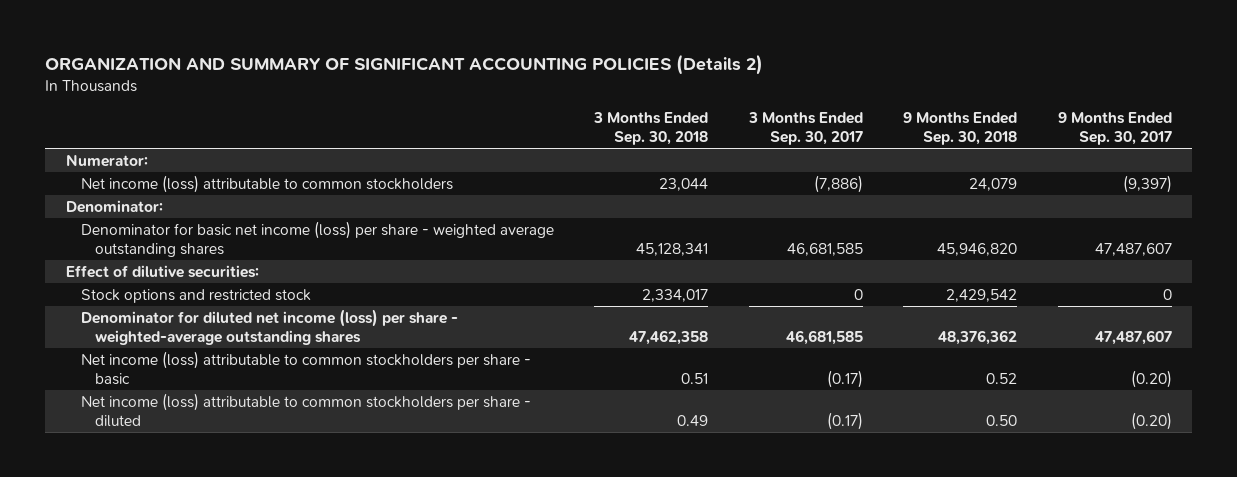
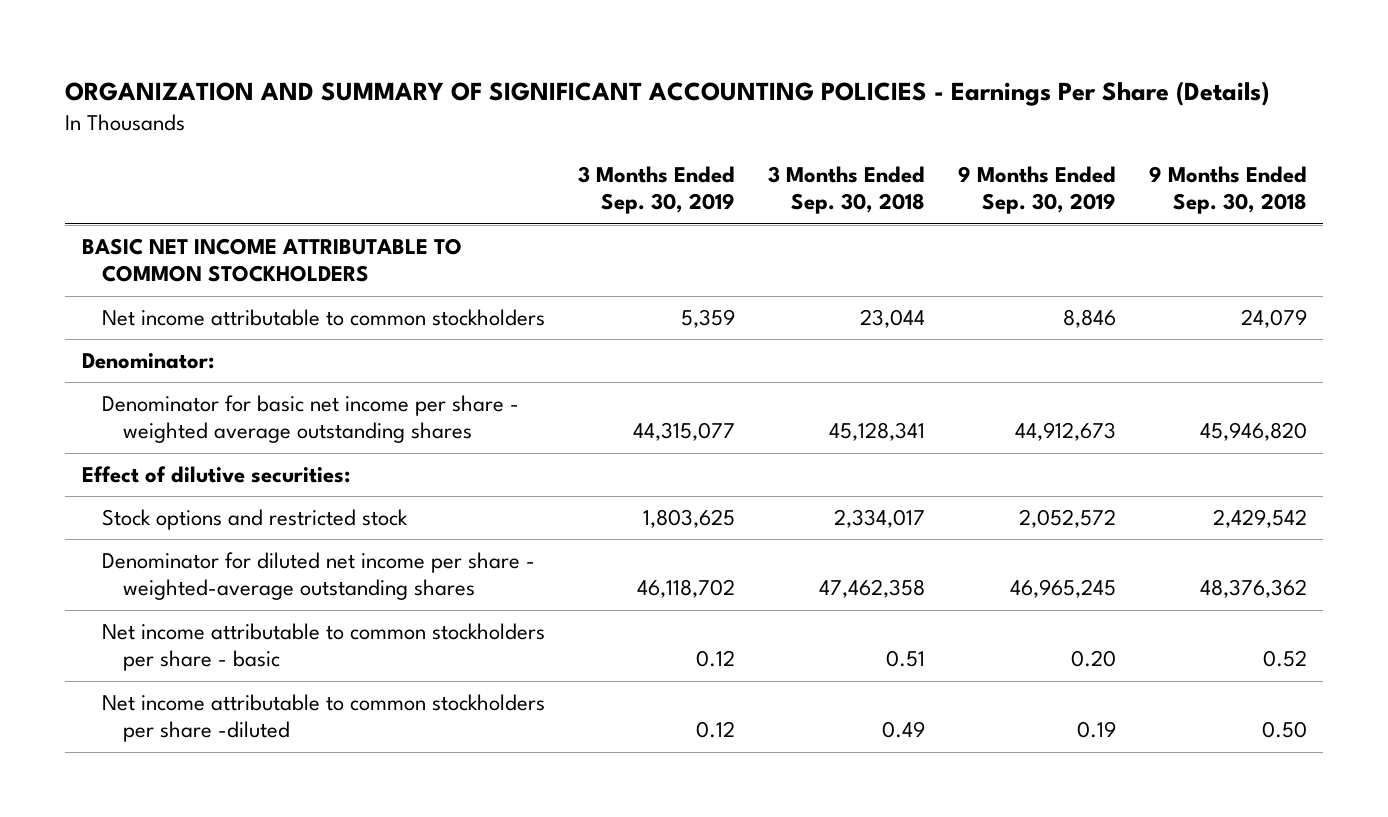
- ORGANIZATION AND SUMMARY OF SIGNIFICANT ACCOUNTING POLICIES (Details 2)
+ ORGANIZATION AND SUMMARY OF SIGNIFICANT ACCOUNTING POLICIES - Earnings Per Share (Details)
- | 3 Months Ended Sep. 30, 2018 | 3 Months Ended Sep. 30, 2017 | 9 Months Ended Sep. 30, 2018 | 9 Months Ended Sep. 30, 2017
+ | 3 Months Ended Sep. 30, 2019 | 3 Months Ended Sep. 30, 2018 | 9 Months Ended Sep. 30, 2019 | 9 Months Ended Sep. 30, 2018
- Numerator:
- Net income (loss) attributable to common stockholders | 23,044 | (7,886) | 24,079 | (9,397)
+ BASIC NET INCOME ATTRIBUTABLE TO COMMON STOCKHOLDERS
+ Net income attributable to common stockholders | 5,359 | 23,044 | 8,846 | 24,079
- Denominator for basic net income (loss) per share - weighted average outstanding shares | 45,128,341 | 46,681,585 | 45,946,820 | 47,487,607
+ Denominator for basic net income per share - weighted average outstanding shares | 44,315,077 | 45,128,341 | 44,912,673 | 45,946,820
- Denominator for diluted net income (loss) per share - weighted-average outstanding shares | 47,462,358 | 46,681,585 | 48,376,362 | 47,487,607
- Net income (loss) attributable to common stockholders per share - basic | 0.51 | (0.17) | 0.52 | (0.20)
- Net income (loss) attributable to common stockholders per share - diluted | 0.49 | (0.17) | 0.50 | (0.20)
+ Denominator for diluted net income per share - weighted-average outstanding shares | 46,118,702 | 47,462,358 | 46,965,245 | 48,376,362
+ Net income attributable to common stockholders per share - basic | 0.12 | 0.51 | 0.20 | 0.52
+ Net income attributable to common stockholders per share -diluted | 0.12 | 0.49 | 0.19 | 0.50

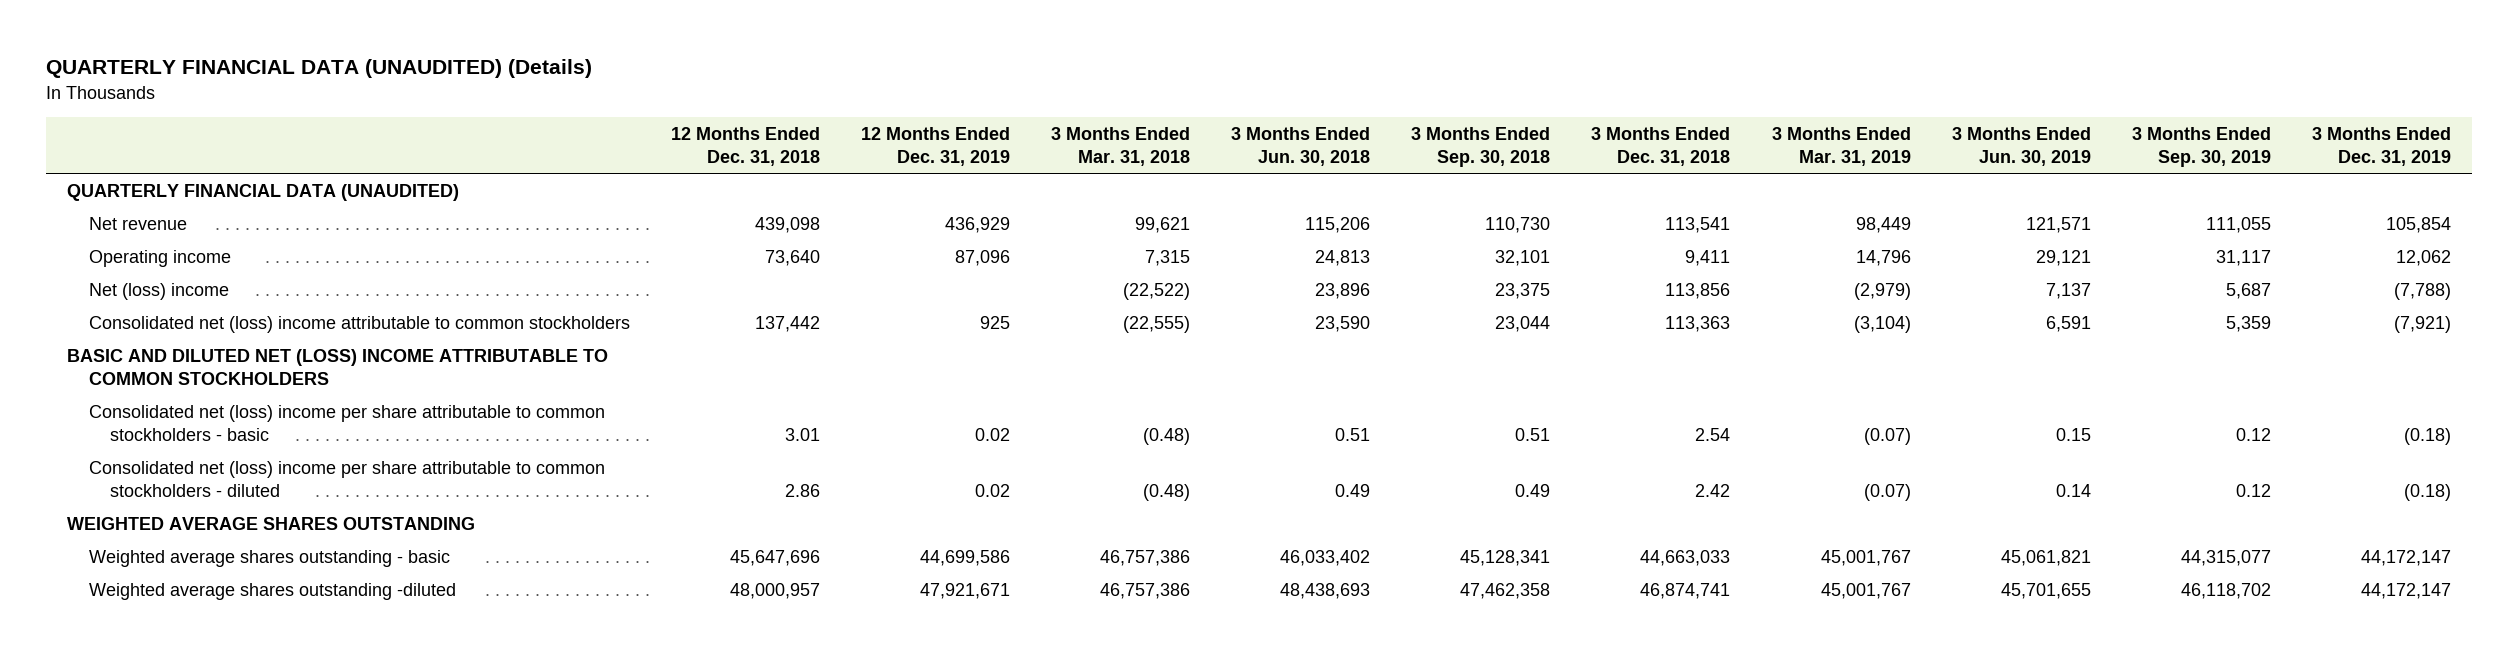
- ORGANIZATION AND SUMMARY OF SIGNIFICANT ACCOUNTING POLICIES - Earnings Per Share (Details)
+ QUARTERLY FINANCIAL DATA (UNAUDITED) (Details)
- | 3 Months Ended Sep. 30, 2019 | 3 Months Ended Sep. 30, 2018 | 9 Months Ended Sep. 30, 2019 | 9 Months Ended Sep. 30, 2018
+ | 12 Months Ended Dec. 31, 2018 | 12 Months Ended Dec. 31, 2019 | 3 Months Ended Mar. 31, 2018 | 3 Months Ended Jun. 30, 2018 | 3 Months Ended Sep. 30, 2018 | 3 Months Ended Dec. 31, 2018 | 3 Months Ended Mar. 31, 2019 | 3 Months Ended Jun. 30, 2019 | 3 Months Ended Sep. 30, 2019 | 3 Months Ended Dec. 31, 2019
- BASIC NET INCOME ATTRIBUTABLE TO COMMON STOCKHOLDERS
- Net income attributable to common stockholders | 5,359 | 23,044 | 8,846 | 24,079
- Denominator:
- Denominator for basic net income per share - weighted average outstanding shares | 44,315,077 | 45,128,341 | 44,912,673 | 45,946,820
- Effect of dilutive securities:
- Stock options and restricted stock | 1,803,625 | 2,334,017 | 2,052,572 | 2,429,542
- Denominator for diluted net income per share - weighted-average outstanding shares | 46,118,702 | 47,462,358 | 46,965,245 | 48,376,362
- Net income attributable to common stockholders per share - basic | 0.12 | 0.51 | 0.20 | 0.52
- Net income attributable to common stockholders per share -diluted | 0.12 | 0.49 | 0.19 | 0.50
+ QUARTERLY FINANCIAL DATA (UNAUDITED)
+ Net revenue | 439,098 | 436,929 | 99,621 | 115,206 | 110,730 | 113,541 | 98,449 | 121,571 | 111,055 | 105,854
+ Operating income | 73,640 | 87,096 | 7,315 | 24,813 | 32,101 | 9,411 | 14,796 | 29,121 | 31,117 | 12,062
+ Net (loss) income | | | (22,522) | 23,896 | 23,375 | 113,856 | (2,979) | 7,137 | 5,687 | (7,788)
+ Consolidated net (loss) income attributable to common stockholders | 137,442 | 925 | (22,555) | 23,590 | 23,044 | 113,363 | (3,104) | 6,591 | 5,359 | (7,921)
+ BASIC AND DILUTED NET (LOSS) INCOME ATTRIBUTABLE TO COMMON STOCKHOLDERS
+ Consolidated net (loss) income per share attributable to common stockholders - basic | 3.01 | 0.02 | (0.48) | 0.51 | 0.51 | 2.54 | (0.07) | 0.15 | 0.12 | (0.18)
+ Consolidated net (loss) income per share attributable to common stockholders - diluted | 2.86 | 0.02 | (0.48) | 0.49 | 0.49 | 2.42 | (0.07) | 0.14 | 0.12 | (0.18)
+ WEIGHTED AVERAGE SHARES OUTSTANDING
+ Weighted average shares outstanding - basic | 45,647,696 | 44,699,586 | 46,757,386 | 46,033,402 | 45,128,341 | 44,663,033 | 45,001,767 | 45,061,821 | 44,315,077 | 44,172,147
+ Weighted average shares outstanding -diluted | 48,000,957 | 47,921,671 | 46,757,386 | 48,438,693 | 47,462,358 | 46,874,741 | 45,001,767 | 45,701,655 | 46,118,702 | 44,172,147

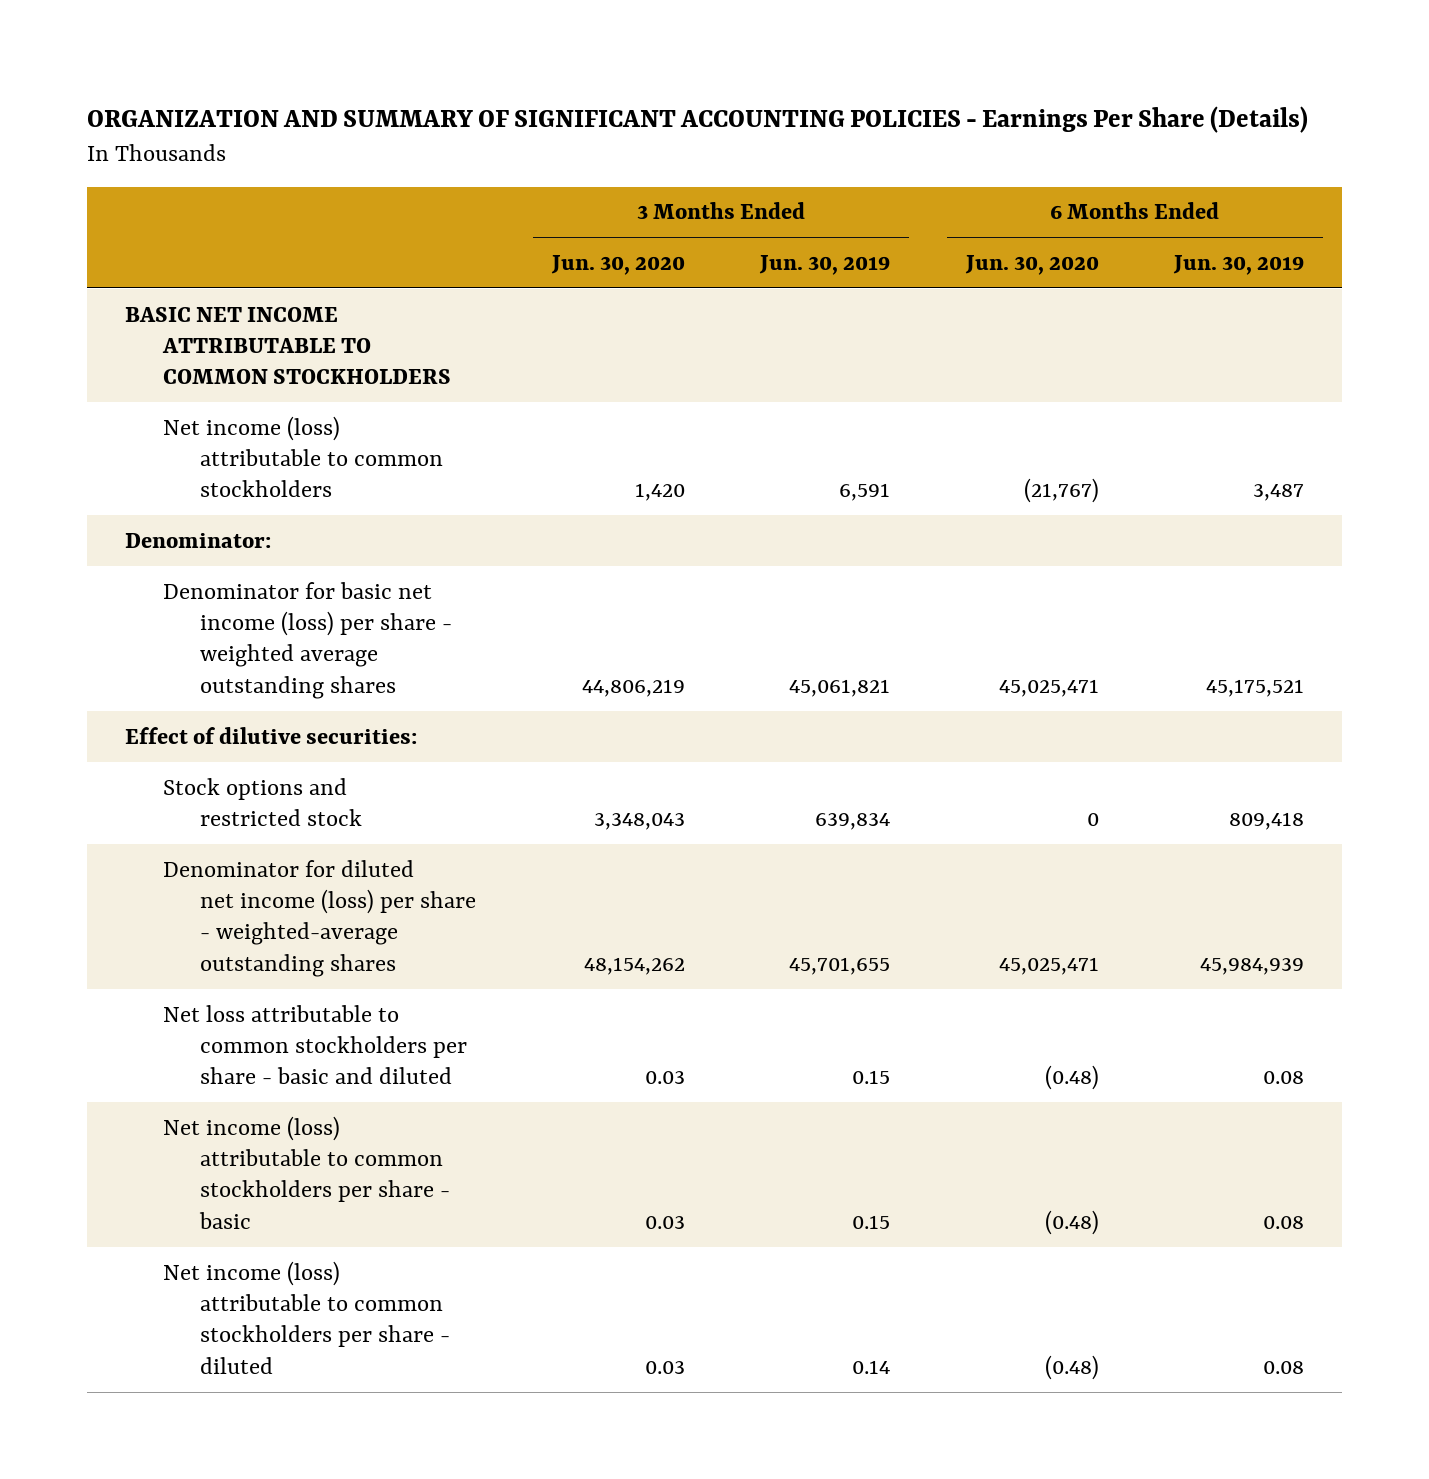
- QUARTERLY FINANCIAL DATA (UNAUDITED) (Details)
+ ORGANIZATION AND SUMMARY OF SIGNIFICANT ACCOUNTING POLICIES - Earnings Per Share (Details)
- | 12 Months Ended Dec. 31, 2018 | 12 Months Ended Dec. 31, 2019 | 3 Months Ended Mar. 31, 2018 | 3 Months Ended Jun. 30, 2018 | 3 Months Ended Sep. 30, 2018 | 3 Months Ended Dec. 31, 2018 | 3 Months Ended Mar. 31, 2019 | 3 Months Ended Jun. 30, 2019 | 3 Months Ended Sep. 30, 2019 | 3 Months Ended Dec. 31, 2019
+ | 3 Months Ended Jun. 30, 2020 | 3 Months Ended Jun. 30, 2019 | 6 Months Ended Jun. 30, 2020 | 6 Months Ended Jun. 30, 2019
- QUARTERLY FINANCIAL DATA (UNAUDITED)
- Net revenue | 439,098 | 436,929 | 99,621 | 115,206 | 110,730 | 113,541 | 98,449 | 121,571 | 111,055 | 105,854
- Operating income | 73,640 | 87,096 | 7,315 | 24,813 | 32,101 | 9,411 | 14,796 | 29,121 | 31,117 | 12,062
- Net (loss) income | | | (22,522) | 23,896 | 23,375 | 113,856 | (2,979) | 7,137 | 5,687 | (7,788)
- Consolidated net (loss) income attributable to common stockholders | 137,442 | 925 | (22,555) | 23,590 | 23,044 | 113,363 | (3,104) | 6,591 | 5,359 | (7,921)
- BASIC AND DILUTED NET (LOSS) INCOME ATTRIBUTABLE TO COMMON STOCKHOLDERS
- Consolidated net (loss) income per share attributable to common stockholders - basic | 3.01 | 0.02 | (0.48) | 0.51 | 0.51 | 2.54 | (0.07) | 0.15 | 0.12 | (0.18)
- Consolidated net (loss) income per share attributable to common stockholders - diluted | 2.86 | 0.02 | (0.48) | 0.49 | 0.49 | 2.42 | (0.07) | 0.14 | 0.12 | (0.18)
- WEIGHTED AVERAGE SHARES OUTSTANDING
- Weighted average shares outstanding - basic | 45,647,696 | 44,699,586 | 46,757,386 | 46,033,402 | 45,128,341 | 44,663,033 | 45,001,767 | 45,061,821 | 44,315,077 | 44,172,147
- Weighted average shares outstanding -diluted | 48,000,957 | 47,921,671 | 46,757,386 | 48,438,693 | 47,462,358 | 46,874,741 | 45,001,767 | 45,701,655 | 46,118,702 | 44,172,147
+ BASIC NET INCOME ATTRIBUTABLE TO COMMON STOCKHOLDERS
+ Net income (loss) attributable to common stockholders | 1,420 | 6,591 | (21,767) | 3,487
+ Denominator:
+ Denominator for basic net income (loss) per share - weighted average outstanding shares | 44,806,219 | 45,061,821 | 45,025,471 | 45,175,521
+ Effect of dilutive securities:
+ Stock options and restricted stock | 3,348,043 | 639,834 | 0 | 809,418
+ Denominator for diluted net income (loss) per share - weighted-average outstanding shares | 48,154,262 | 45,701,655 | 45,025,471 | 45,984,939
+ Net loss attributable to common stockholders per share - basic and diluted | 0.03 | 0.15 | (0.48) | 0.08
+ Net income (loss) attributable to common stockholders per share - basic | 0.03 | 0.15 | (0.48) | 0.08
+ Net income (loss) attributable to common stockholders per share - diluted | 0.03 | 0.14 | (0.48) | 0.08

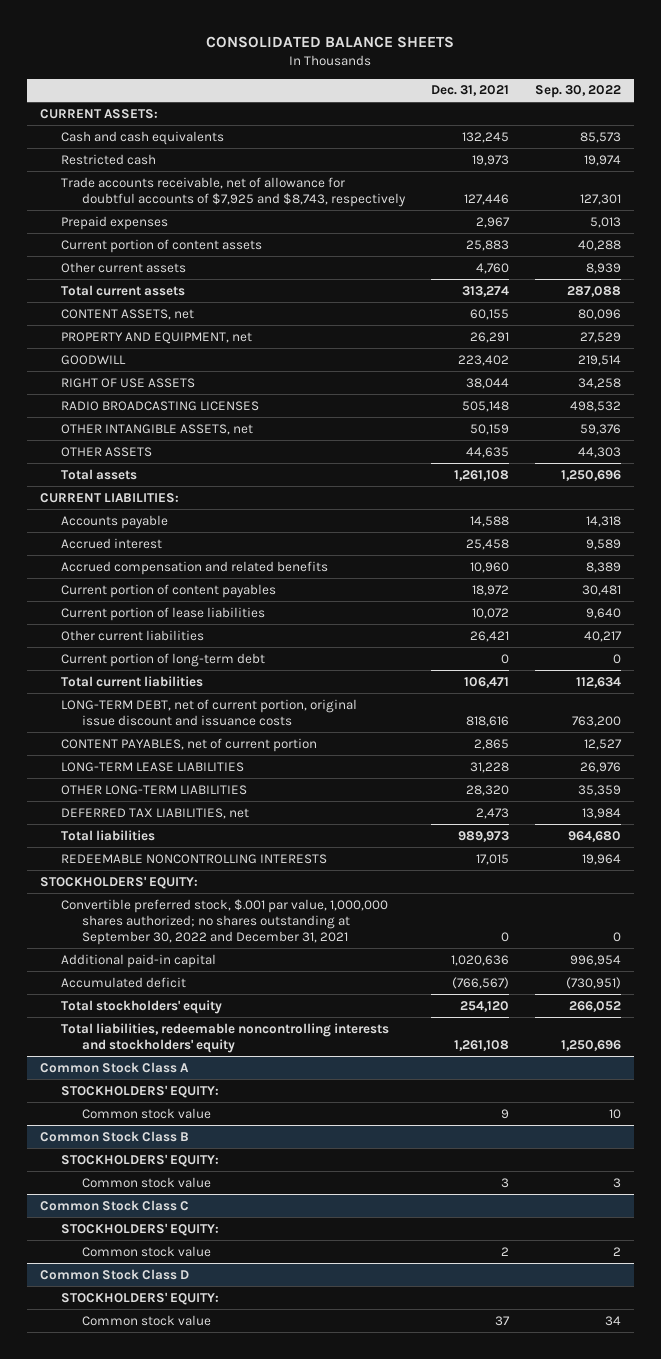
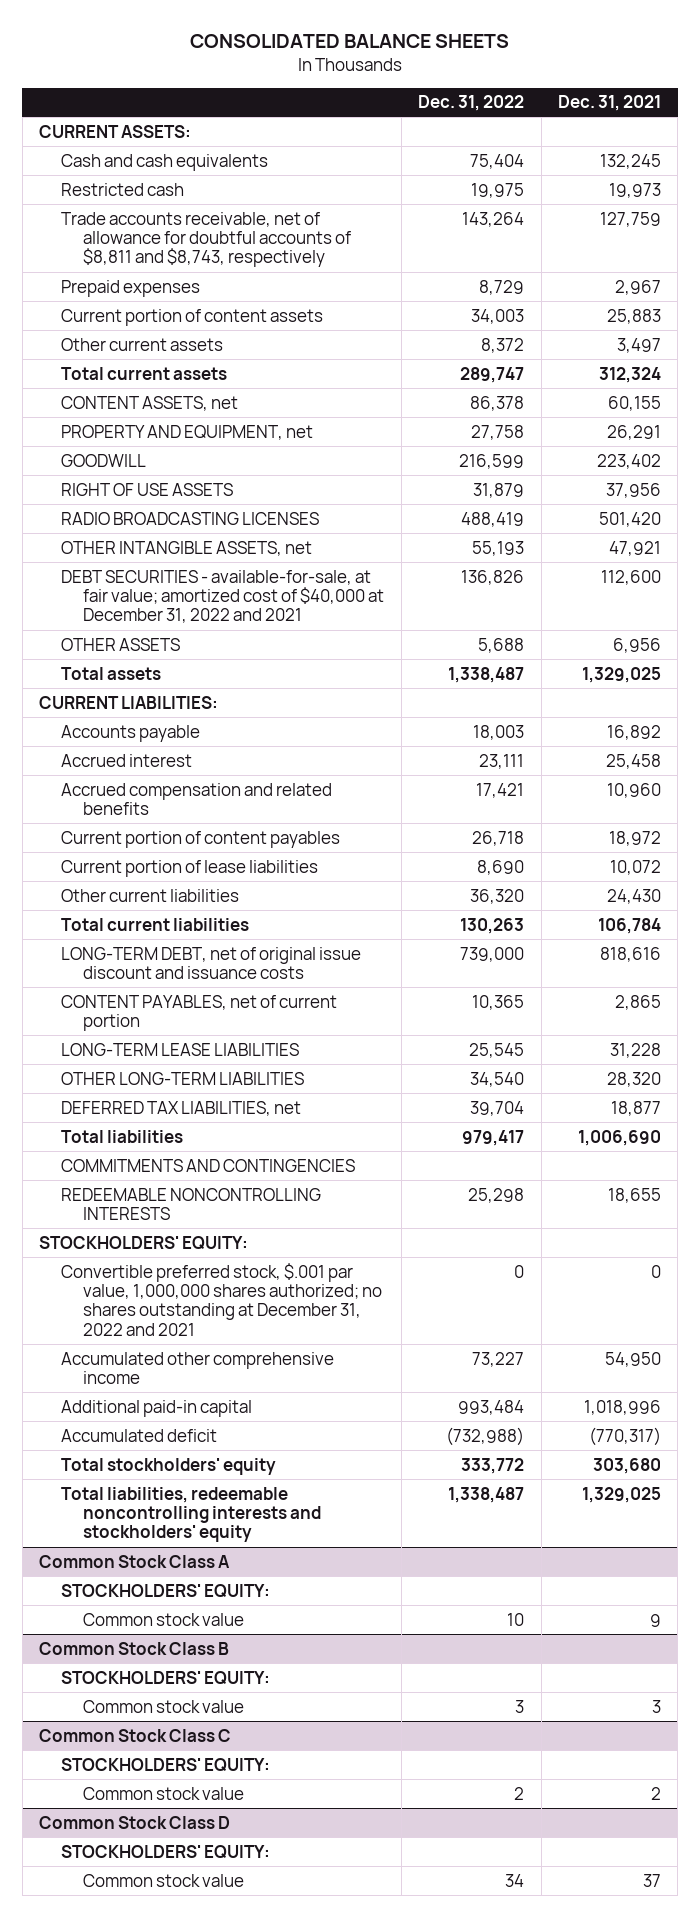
- | Dec. 31, 2021 | Sep. 30, 2022
+ | Dec. 31, 2022 | Dec. 31, 2021
- Trade accounts receivable, net of allowance for doubtful accounts of $7,925 and $8,743, respectively | 127,446 | 127,301
+ Trade accounts receivable, net of allowance for doubtful accounts of $8,811 and $8,743, respectively | 143,264 | 127,759
- Other current assets | 4,760 | 8,939
- Total current assets | 313,274 | 287,088
+ Other current assets | 8,372 | 3,497
+ Total current assets | 289,747 | 312,324
- RIGHT OF USE ASSETS | 38,044 | 34,258
- RADIO BROADCASTING LICENSES | 505,148 | 498,532
- OTHER INTANGIBLE ASSETS, net | 50,159 | 59,376
- OTHER ASSETS | 44,635 | 44,303
- Total assets | 1,261,108 | 1,250,696
+ RIGHT OF USE ASSETS | 31,879 | 37,956
+ RADIO BROADCASTING LICENSES | 488,419 | 501,420
+ OTHER INTANGIBLE ASSETS, net | 55,193 | 47,921
+ DEBT SECURITIES - available-for-sale, at fair value; amortized cost of $40,000 at December 31, 2022 and 2021 | 136,826 | 112,600
+ OTHER ASSETS | 5,688 | 6,956
+ Total assets | 1,338,487 | 1,329,025
- Accounts payable | 14,588 | 14,318
+ Accounts payable | 18,003 | 16,892
- Other current liabilities | 26,421 | 40,217
- Current portion of long-term debt | 0 | 0
- Total current liabilities | 106,471 | 112,634
- LONG-TERM DEBT, net of current portion, original issue discount and issuance costs | 818,616 | 763,200
+ Other current liabilities | 36,320 | 24,430
+ Total current liabilities | 130,263 | 106,784
+ LONG-TERM DEBT, net of original issue discount and issuance costs | 739,000 | 818,616
- DEFERRED TAX LIABILITIES, net | 2,473 | 13,984
- Total liabilities | 989,973 | 964,680
- REDEEMABLE NONCONTROLLING INTERESTS | 17,015 | 19,964
+ DEFERRED TAX LIABILITIES, net | 39,704 | 18,877
+ Total liabilities | 979,417 | 1,006,690
+ COMMITMENTS AND CONTINGENCIES
+ REDEEMABLE NONCONTROLLING INTERESTS | 25,298 | 18,655
- Convertible preferred stock, $.001 par value, 1,000,000 shares authorized; no shares outstanding at September 30, 2022 and December 31, 2021 | 0 | 0
- Additional paid-in capital | 1,020,636 | 996,954
- Accumulated deficit | (766,567) | (730,951)
- Total stockholders' equity | 254,120 | 266,052
- Total liabilities, redeemable noncontrolling interests and stockholders' equity | 1,261,108 | 1,250,696
+ Convertible preferred stock, $.001 par value, 1,000,000 shares authorized; no shares outstanding at December 31, 2022 and 2021 | 0 | 0
+ Accumulated other comprehensive income | 73,227 | 54,950
+ Additional paid-in capital | 993,484 | 1,018,996
+ Accumulated deficit | (732,988) | (770,317)
+ Total stockholders' equity | 333,772 | 303,680
+ Total liabilities, redeemable noncontrolling interests and stockholders' equity | 1,338,487 | 1,329,025

